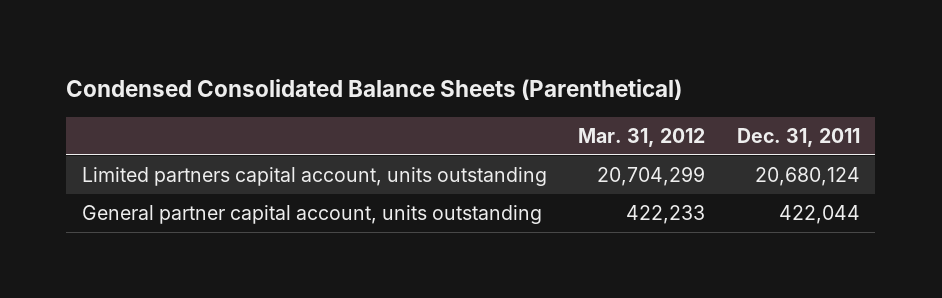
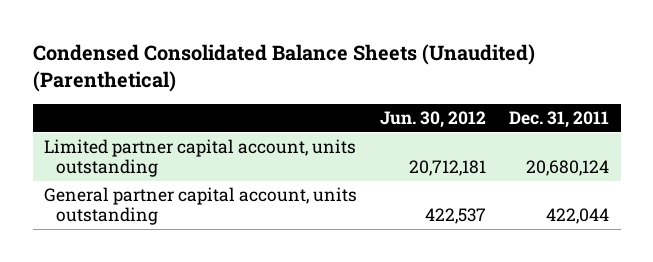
- Condensed Consolidated Balance Sheets (Parenthetical)
+ Condensed Consolidated Balance Sheets (Unaudited) (Parenthetical)
- | Mar. 31, 2012 | Dec. 31, 2011
+ | Jun. 30, 2012 | Dec. 31, 2011
- Limited partners capital account, units outstanding | 20,704,299 | 20,680,124
+ Limited partner capital account, units outstanding | 20,712,181 | 20,680,124

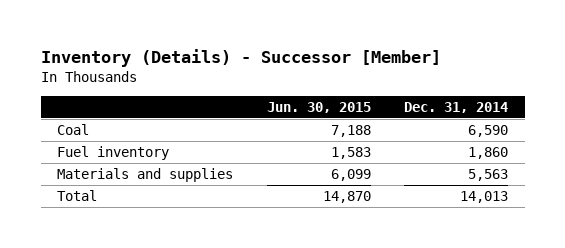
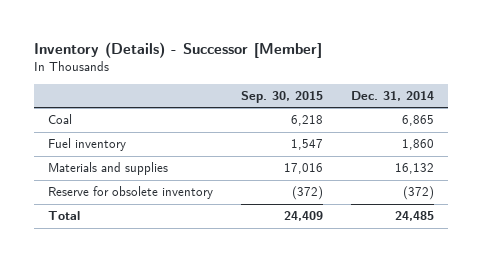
- | Jun. 30, 2015 | Dec. 31, 2014
+ | Sep. 30, 2015 | Dec. 31, 2014
- Coal | 7,188 | 6,590
+ Coal | 6,218 | 6,865
- Materials and supplies | 6,099 | 5,563
- Total | 14,870 | 14,013
+ Materials and supplies | 17,016 | 16,132
+ Reserve for obsolete inventory | (372) | (372)
+ Total | 24,409 | 24,485

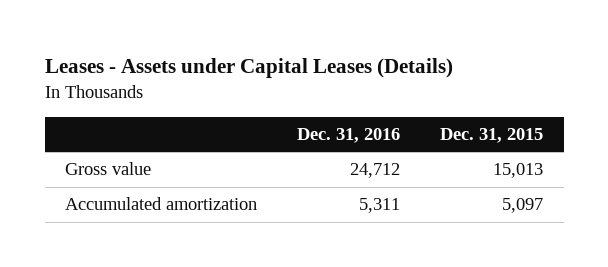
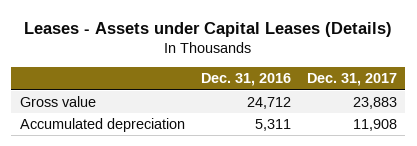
- | Dec. 31, 2016 | Dec. 31, 2015
+ | Dec. 31, 2016 | Dec. 31, 2017
- Accumulated amortization | 5,311 | 5,097
+ Accumulated depreciation | 5,311 | 11,908

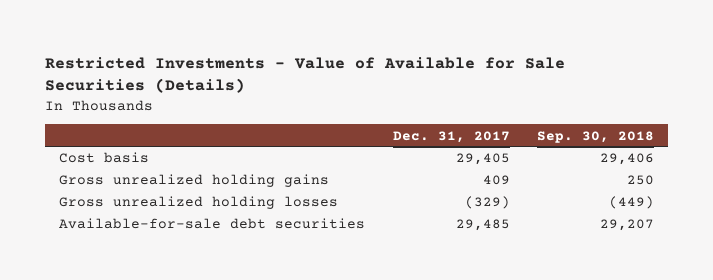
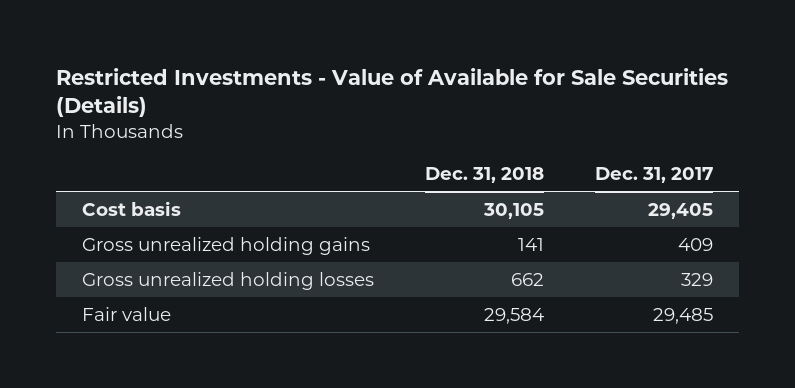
- | Dec. 31, 2017 | Sep. 30, 2018
+ | Dec. 31, 2018 | Dec. 31, 2017
- Gross unrealized holding losses | (329) | (449)
- Available-for-sale debt securities | 29,485 | 29,207
+ Gross unrealized holding losses | 662 | 329
+ Fair value | 29,584 | 29,485

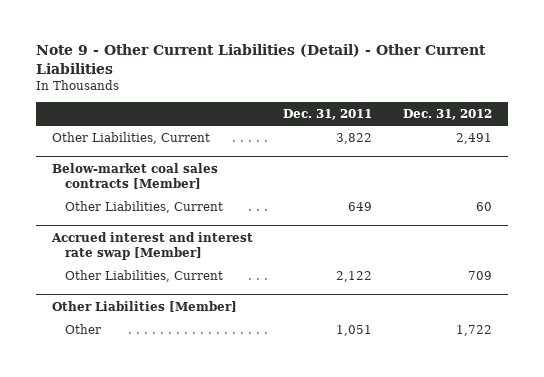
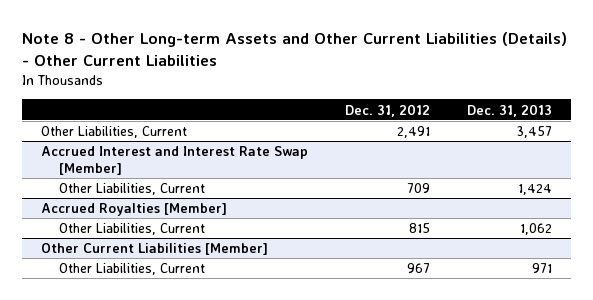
- Note 9 - Other Current Liabilities (Detail) - Other Current Liabilities
+ Note 8 - Other Long-term Assets and Other Current Liabilities (Details) - Other Current Liabilities
- | Dec. 31, 2011 | Dec. 31, 2012
+ | Dec. 31, 2012 | Dec. 31, 2013
- Below-market coal sales contracts [Member]
- Other Liabilities, Current | 649 | 60
- Accrued interest and interest rate swap [Member]
+ Accrued Interest and Interest Rate Swap [Member]
- Other Liabilities [Member]
- Other | 1,051 | 1,722
+ Accrued Royalties [Member]
+ Other Liabilities, Current | 815 | 1,062
+ Other Current Liabilities [Member]
+ Other Liabilities, Current | 967 | 971

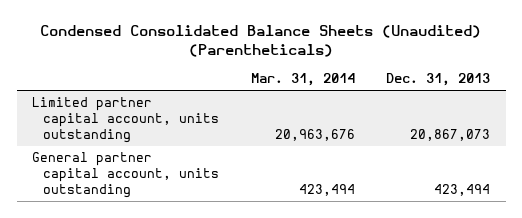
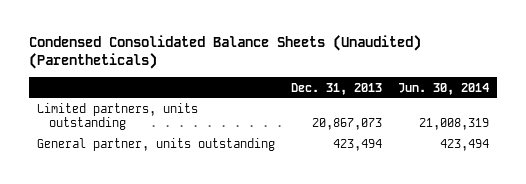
- | Mar. 31, 2014 | Dec. 31, 2013
+ | Dec. 31, 2013 | Jun. 30, 2014
- Limited partner capital account, units outstanding | 20,963,676 | 20,867,073
- General partner capital account, units outstanding | 423,494 | 423,494
+ Limited partners, units outstanding | 20,867,073 | 21,008,319
+ General partner, units outstanding | 423,494 | 423,494

